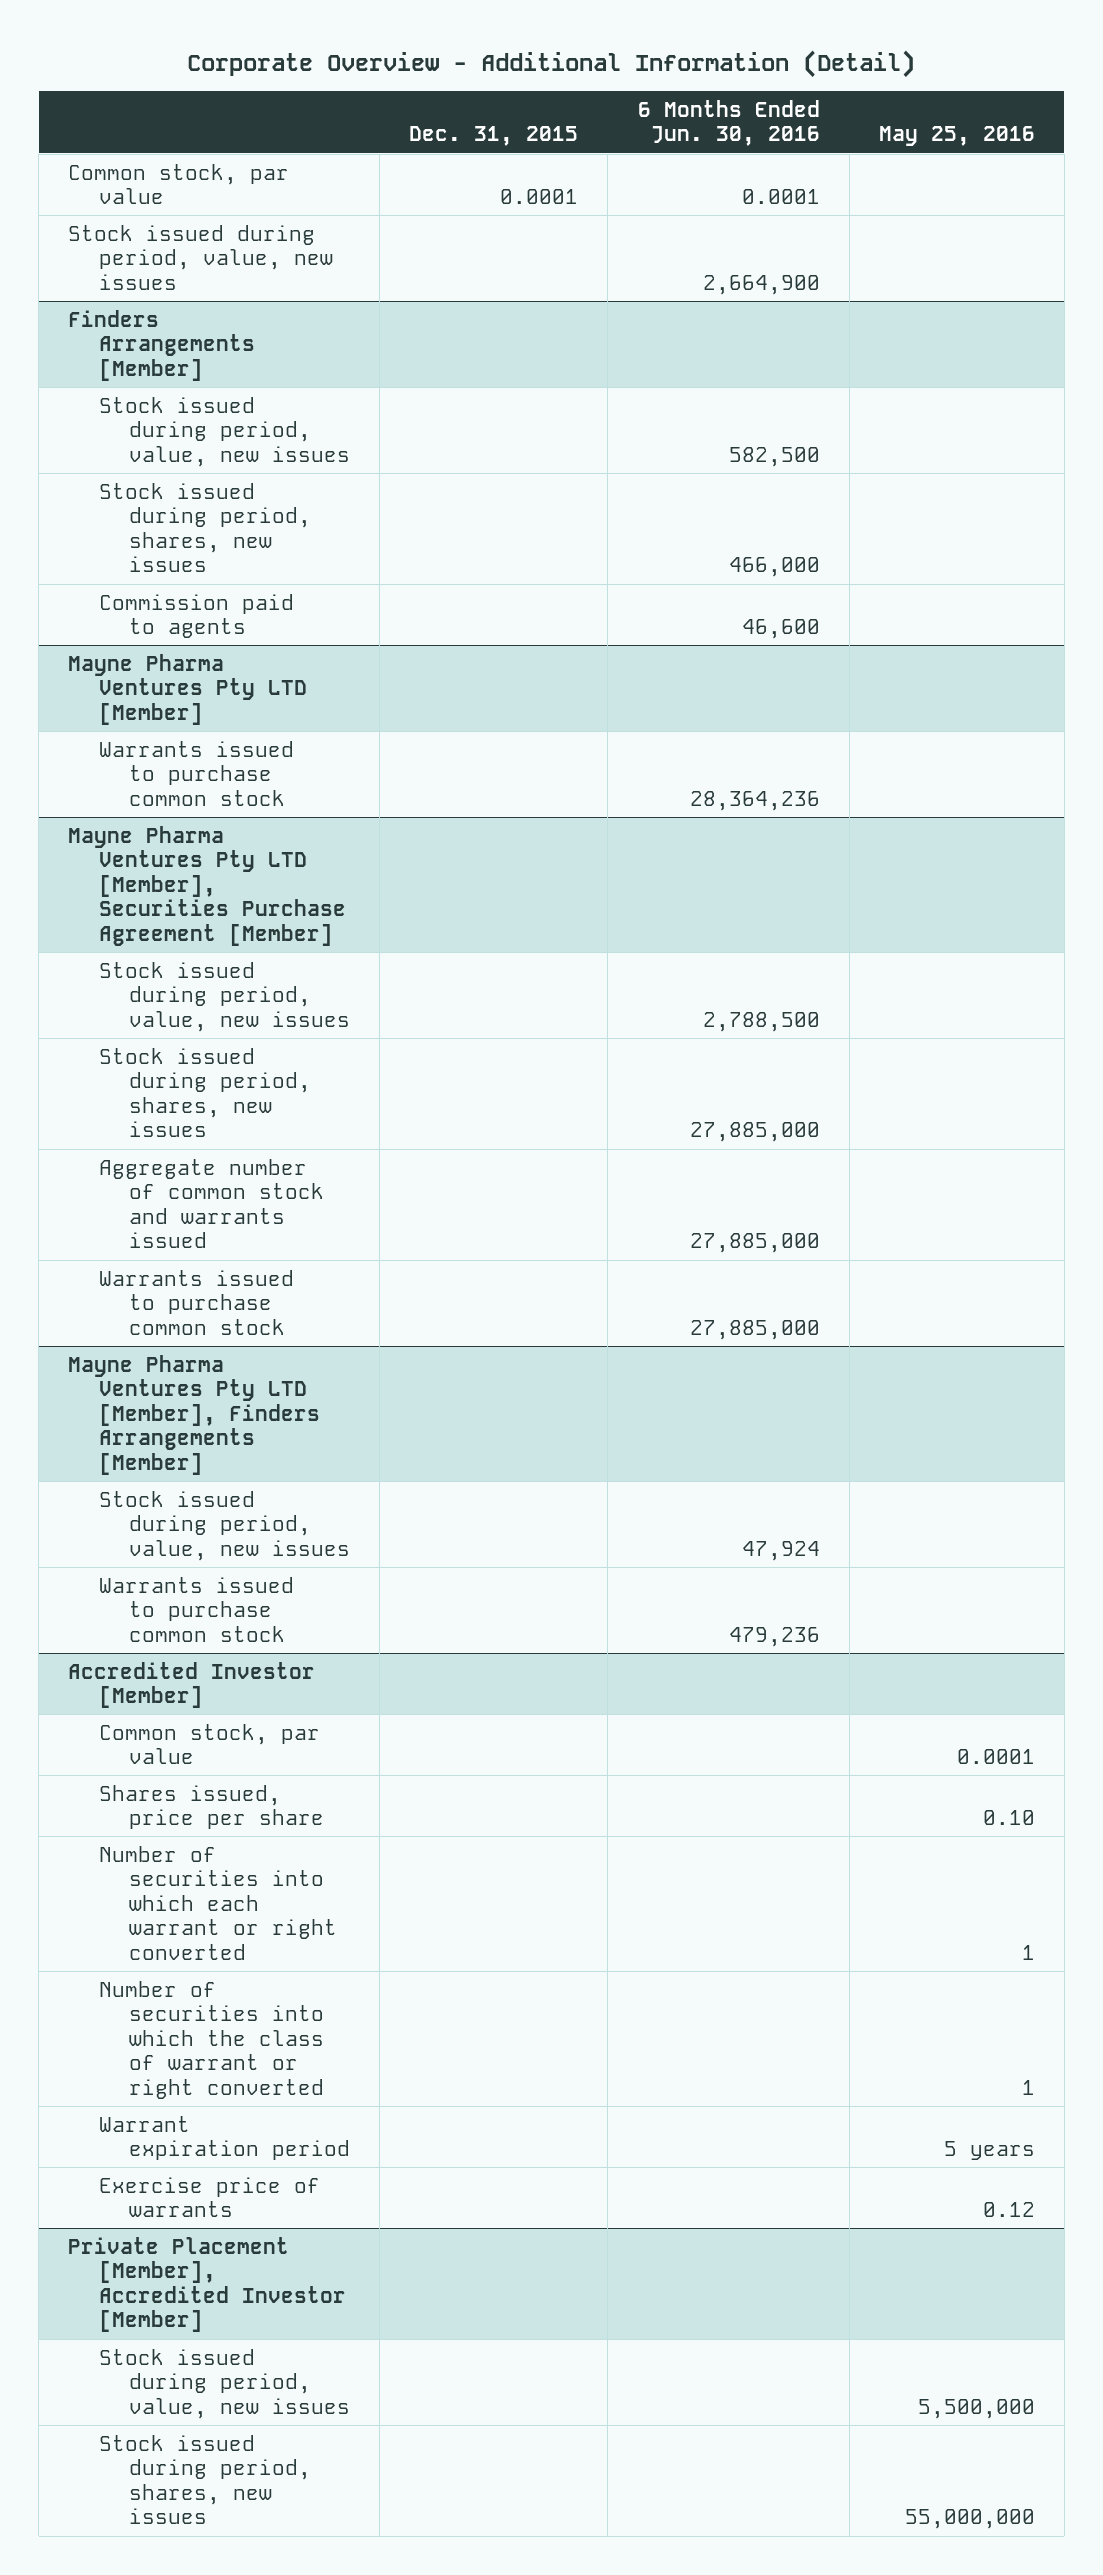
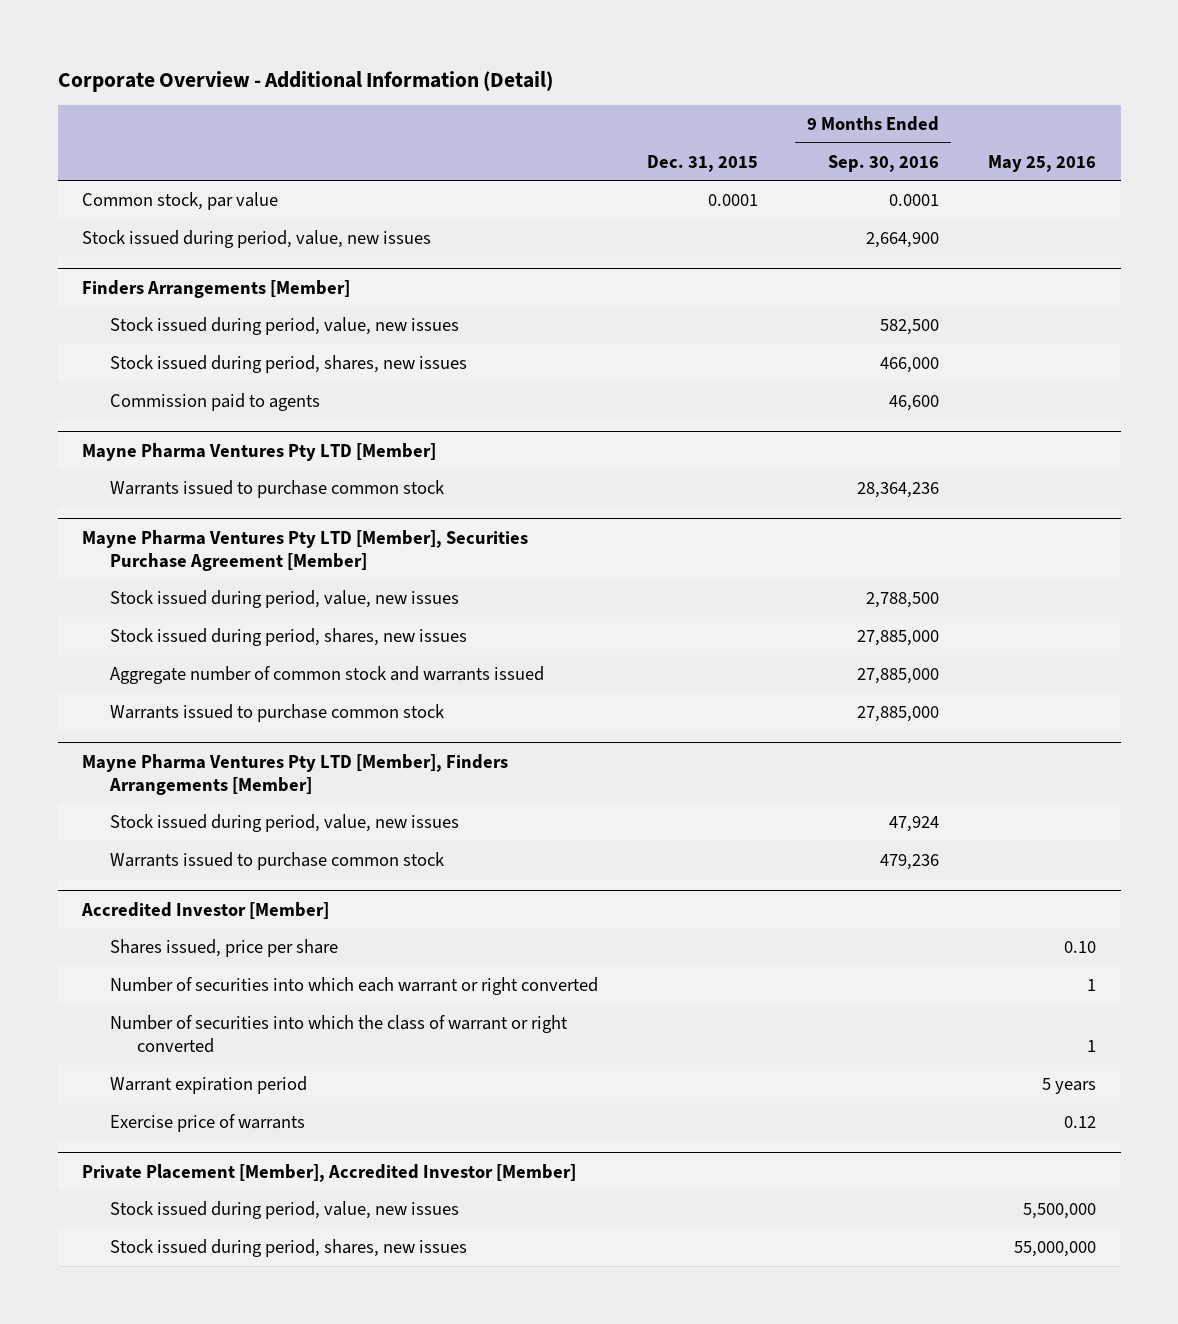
- | Dec. 31, 2015 | 6 Months Ended Jun. 30, 2016 | May 25, 2016
+ | Dec. 31, 2015 | 9 Months Ended Sep. 30, 2016 | May 25, 2016
@ Accredited Investor [Member]
- Common stock, par value | | | 0.0001

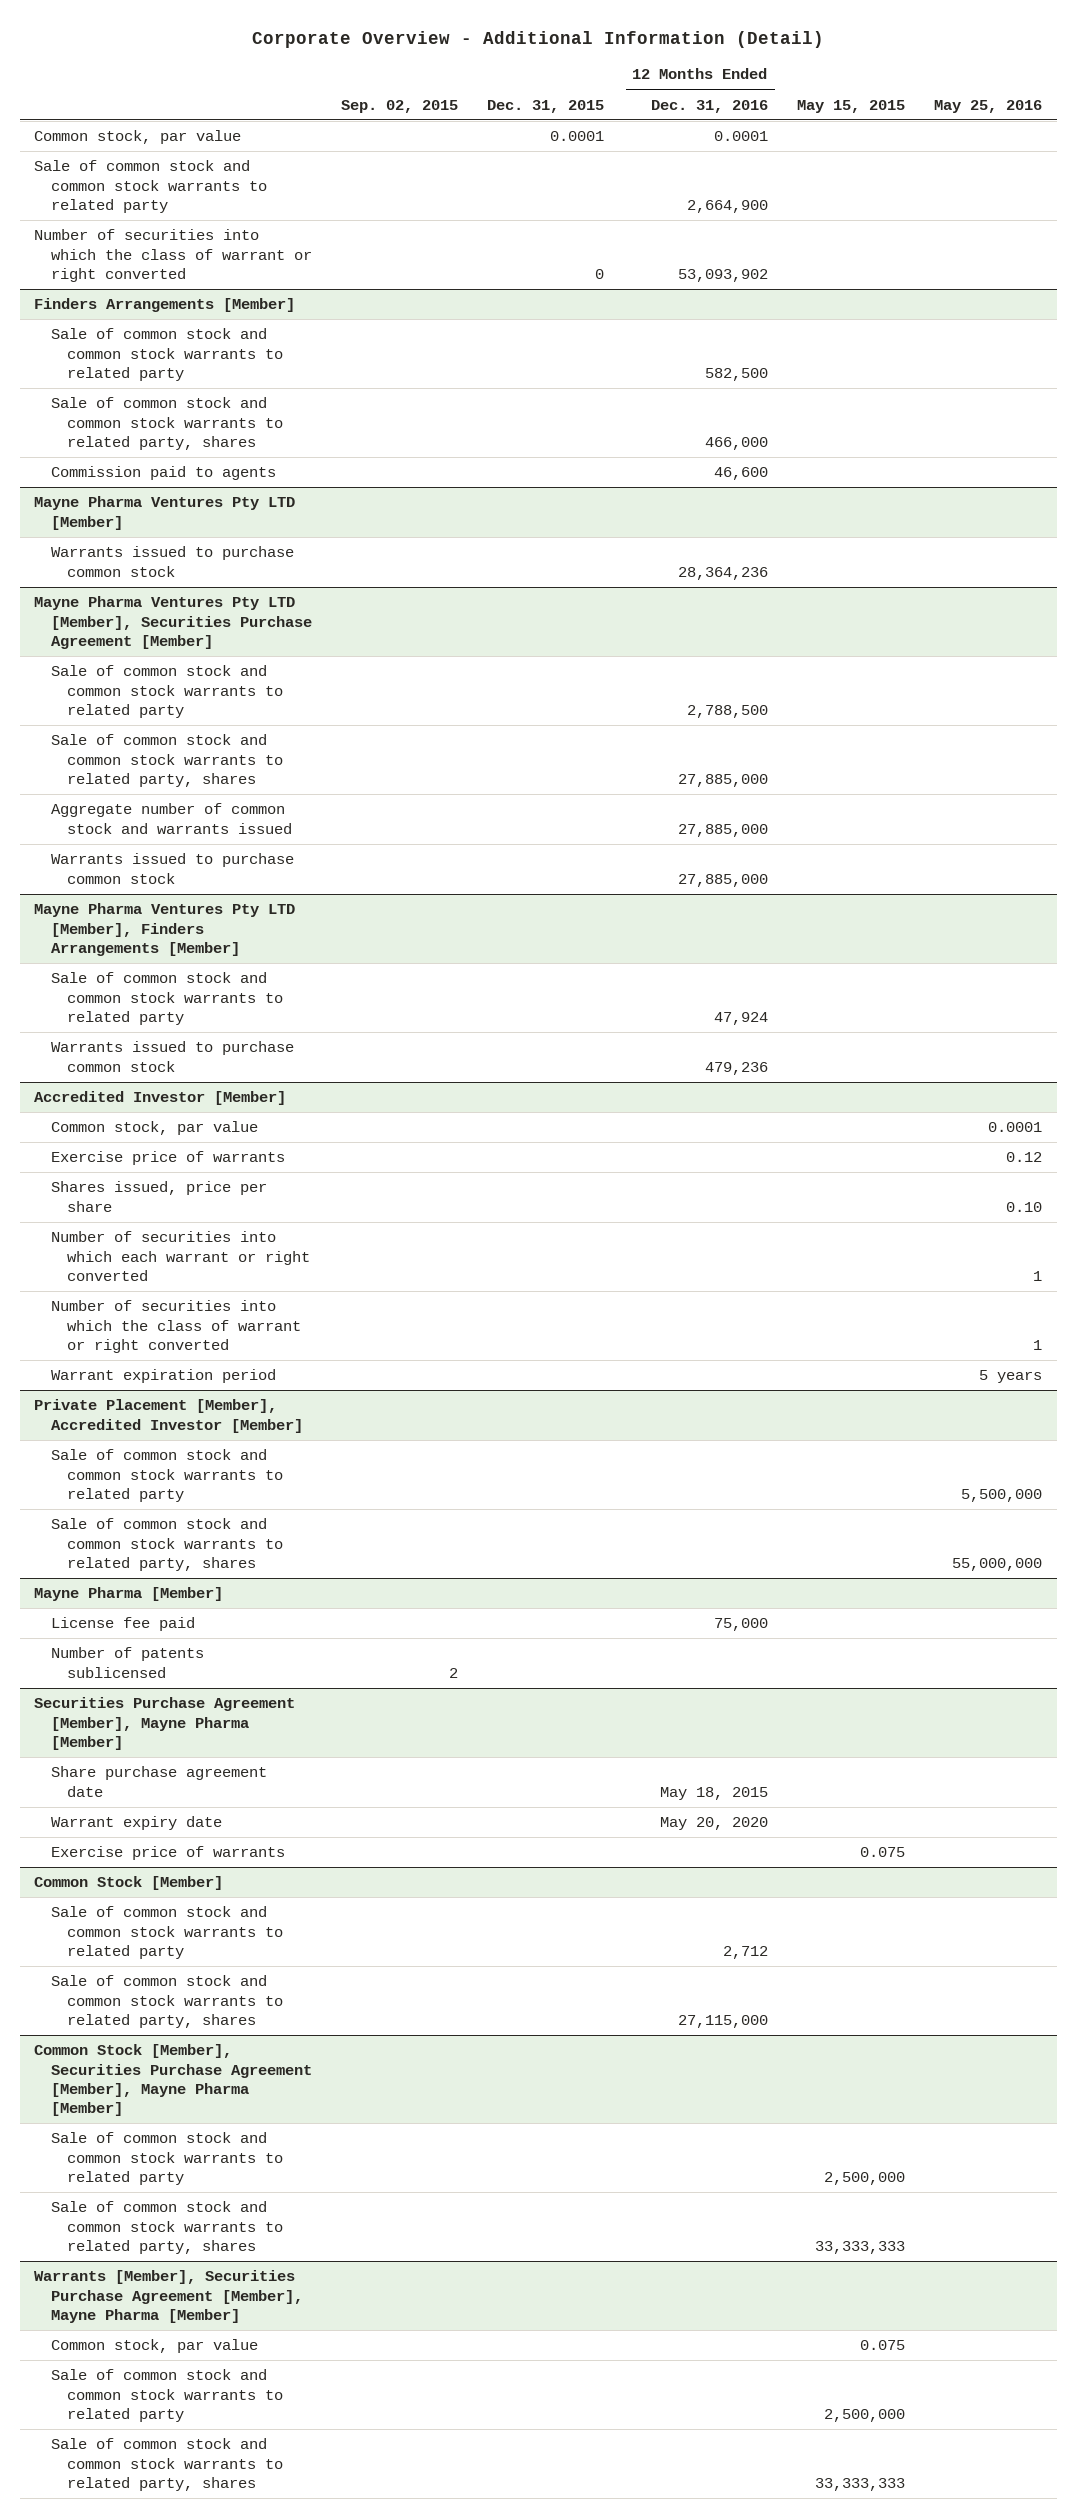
- | Dec. 31, 2015 | 9 Months Ended Sep. 30, 2016 | May 25, 2016
+ | Sep. 02, 2015 | Dec. 31, 2015 | 12 Months Ended Dec. 31, 2016 | May 15, 2015 | May 25, 2016
- Stock issued during period, value, new issues | | 2,664,900 |
+ Sale of common stock and common stock warrants to related party | | | 2,664,900 | |
+ Number of securities into which the class of warrant or right converted | | 0 | 53,093,902 | |
@ Finders Arrangements [Member]
- Stock issued during period, value, new issues | | 582,500 |
- Stock issued during period, shares, new issues | | 466,000 |
+ Sale of common stock and common stock warrants to related party | | | 582,500 | |
+ Sale of common stock and common stock warrants to related party, shares | | | 466,000 | |
@ Mayne Pharma Ventures Pty LTD [Member], Securities Purchase Agreement [Member]
- Stock issued during period, value, new issues | | 2,788,500 |
- Stock issued during period, shares, new issues | | 27,885,000 |
+ Sale of common stock and common stock warrants to related party | | | 2,788,500 | |
+ Sale of common stock and common stock warrants to related party, shares | | | 27,885,000 | |
@ Mayne Pharma Ventures Pty LTD [Member], Finders Arrangements [Member]
- Stock issued during period, value, new issues | | 47,924 |
+ Sale of common stock and common stock warrants to related party | | | 47,924 | |
@ Accredited Investor [Member]
+ Common stock, par value | | | | | 0.0001
moved up: Exercise price of warrants | | | | | 0.12
@ Private Placement [Member], Accredited Investor [Member]
- Stock issued during period, value, new issues | | | 5,500,000
- Stock issued during period, shares, new issues | | | 55,000,000
+ Sale of common stock and common stock warrants to related party | | | | | 5,500,000
+ Sale of common stock and common stock warrants to related party, shares | | | | | 55,000,000
+ Mayne Pharma [Member]
+ License fee paid | | | 75,000 | |
+ Number of patents sublicensed | 2 | | | |
+ Securities Purchase Agreement [Member], Mayne Pharma [Member]
+ Share purchase agreement date | | | May 18, 2015 | |
+ Warrant expiry date | | | May 20, 2020 | |
+ Exercise price of warrants | | | | 0.075 |
+ Common Stock [Member]
+ Sale of common stock and common stock warrants to related party | | | 2,712 | |
+ Sale of common stock and common stock warrants to related party, shares | | | 27,115,000 | |
+ Common Stock [Member], Securities Purchase Agreement [Member], Mayne Pharma [Member]
+ Sale of common stock and common stock warrants to related party | | | | 2,500,000 |
+ Sale of common stock and common stock warrants to related party, shares | | | | 33,333,333 |
+ Warrants [Member], Securities Purchase Agreement [Member], Mayne Pharma [Member]
+ Common stock, par value | | | | 0.075 |
+ Sale of common stock and common stock warrants to related party | | | | 2,500,000 |
+ Sale of common stock and common stock warrants to related party, shares | | | | 33,333,333 |

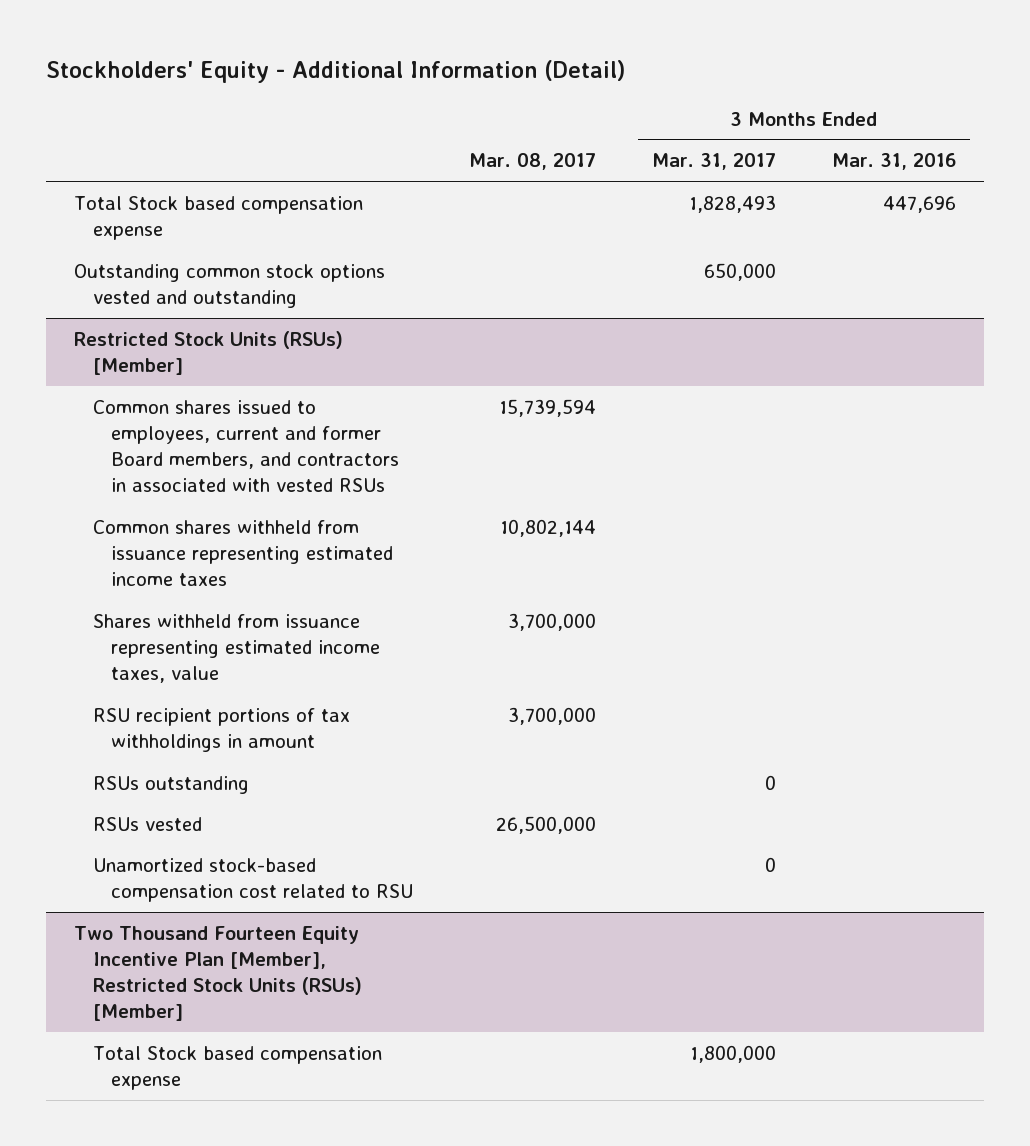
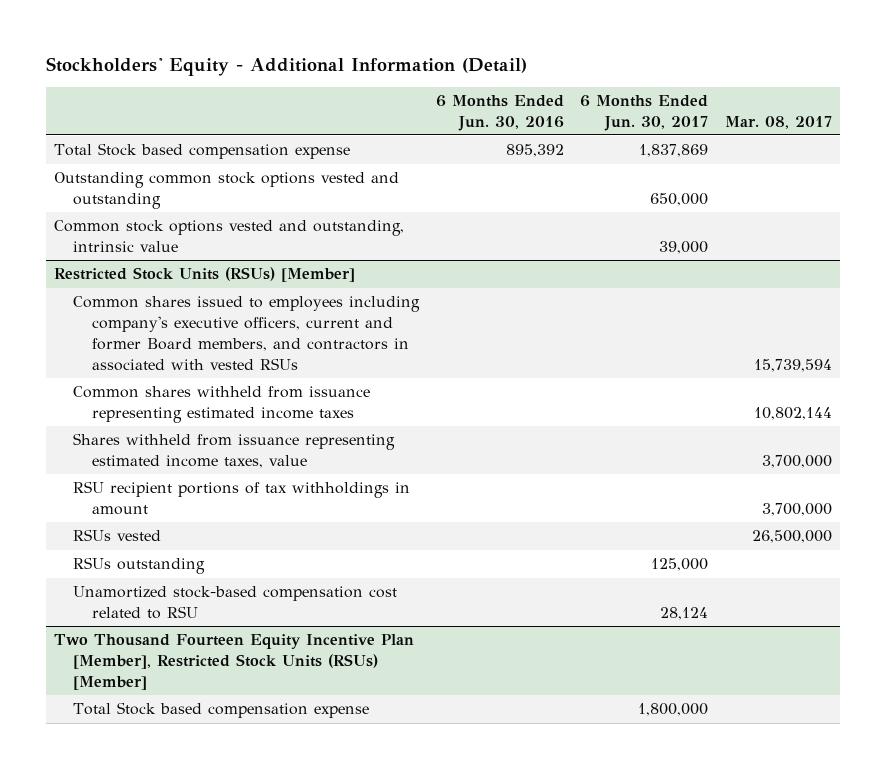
- | Mar. 08, 2017 | 3 Months Ended Mar. 31, 2017 | 3 Months Ended Mar. 31, 2016
+ | 6 Months Ended Jun. 30, 2016 | 6 Months Ended Jun. 30, 2017 | Mar. 08, 2017
+ Common stock options vested and outstanding, intrinsic value | | 39,000 |
@ Restricted Stock Units (RSUs) [Member]
- Common shares issued to employees, current and former Board members, and contractors in associated with vested RSUs | 15,739,594 | |
+ Common shares issued to employees including company's executive officers, current and former Board members, and contractors in associated with vested RSUs | | | 15,739,594
moved down: RSUs outstanding | | 125,000 |

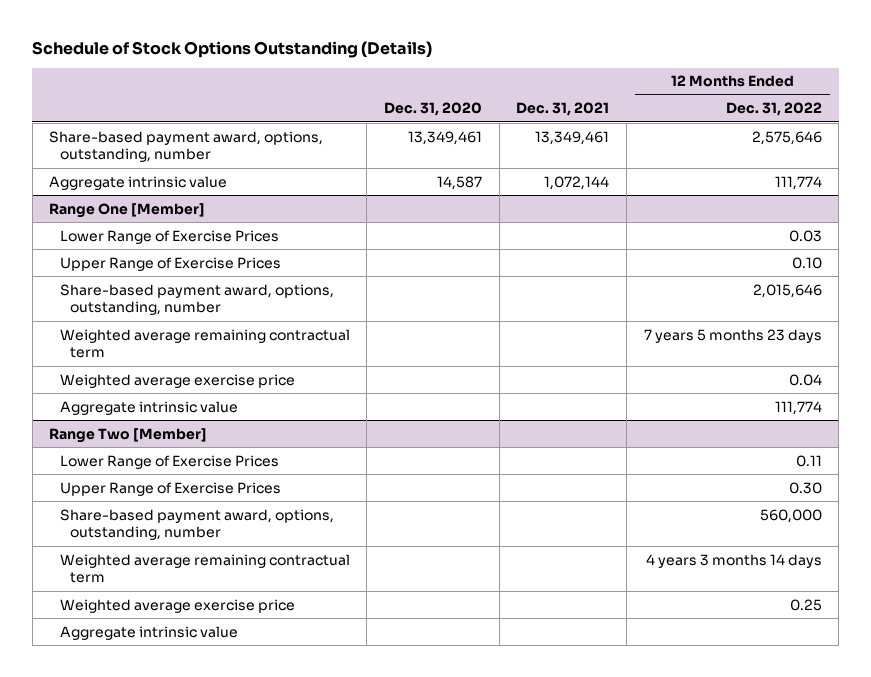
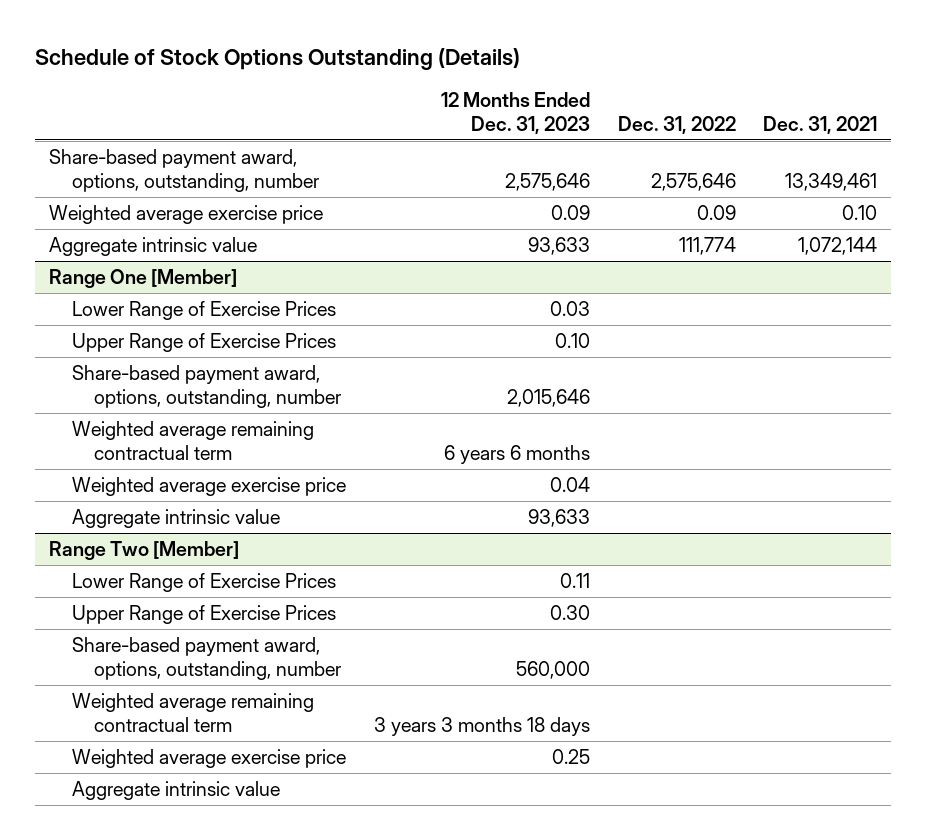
- | Dec. 31, 2020 | Dec. 31, 2021 | 12 Months Ended Dec. 31, 2022
+ | 12 Months Ended Dec. 31, 2023 | Dec. 31, 2022 | Dec. 31, 2021
+ Weighted average exercise price | 0.09 | 0.09 | 0.10

